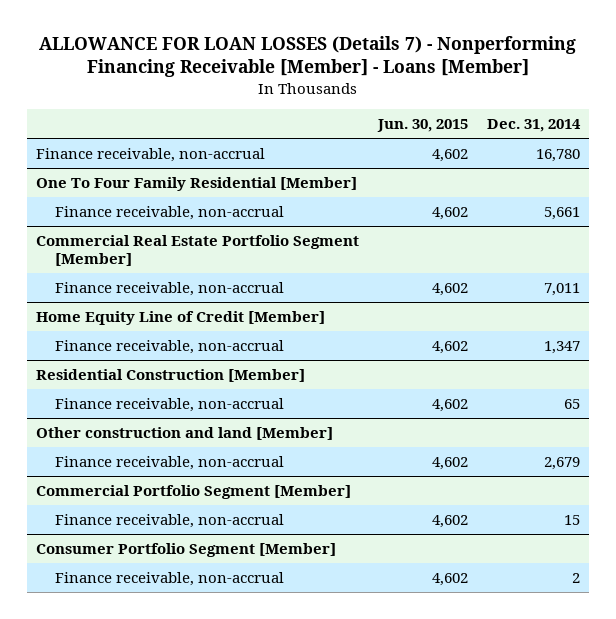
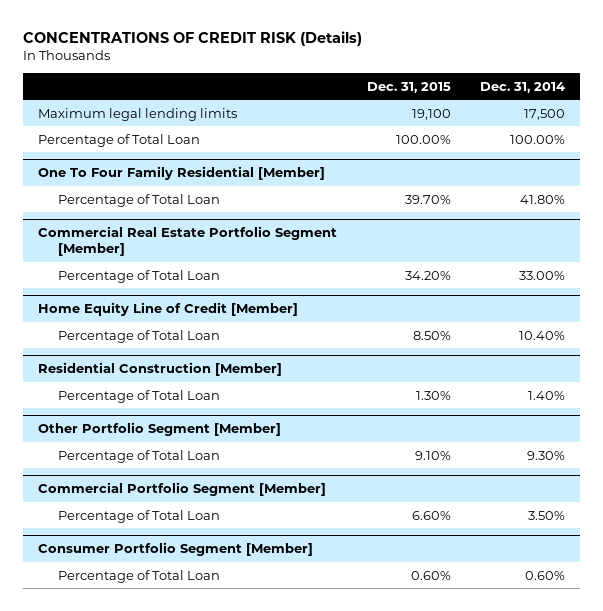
- ALLOWANCE FOR LOAN LOSSES (Details 7) - Nonperforming Financing Receivable [Member] - Loans [Member]
+ CONCENTRATIONS OF CREDIT RISK (Details)
- | Jun. 30, 2015 | Dec. 31, 2014
+ | Dec. 31, 2015 | Dec. 31, 2014
- Finance receivable, non-accrual | 4,602 | 16,780
+ Maximum legal lending limits | 19,100 | 17,500
+ Percentage of Total Loan | 100.00% | 100.00%
@ One To Four Family Residential [Member]
- Finance receivable, non-accrual | 4,602 | 5,661
+ Percentage of Total Loan | 39.70% | 41.80%
@ Commercial Real Estate Portfolio Segment [Member]
- Finance receivable, non-accrual | 4,602 | 7,011
+ Percentage of Total Loan | 34.20% | 33.00%
@ Home Equity Line of Credit [Member]
- Finance receivable, non-accrual | 4,602 | 1,347
+ Percentage of Total Loan | 8.50% | 10.40%
@ Residential Construction [Member]
- Finance receivable, non-accrual | 4,602 | 65
- Other construction and land [Member]
- Finance receivable, non-accrual | 4,602 | 2,679
@ Residential Construction [Member]
+ Percentage of Total Loan | 1.30% | 1.40%
+ Other Portfolio Segment [Member]
+ Percentage of Total Loan | 9.10% | 9.30%
@ Commercial Portfolio Segment [Member]
- Finance receivable, non-accrual | 4,602 | 15
+ Percentage of Total Loan | 6.60% | 3.50%
@ Consumer Portfolio Segment [Member]
- Finance receivable, non-accrual | 4,602 | 2
+ Percentage of Total Loan | 0.60% | 0.60%

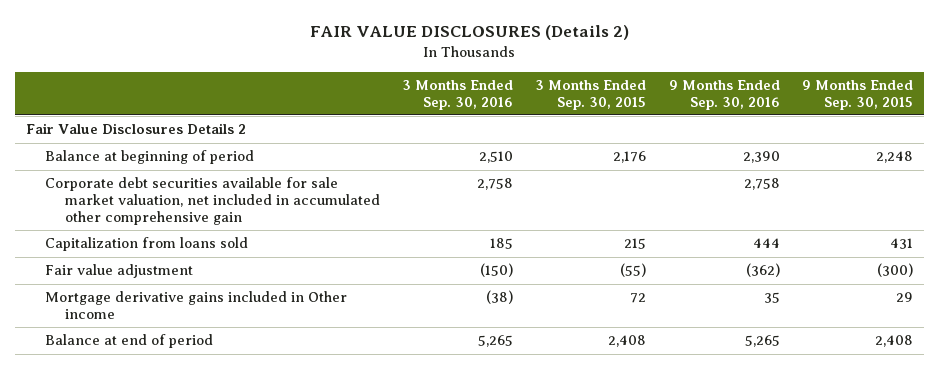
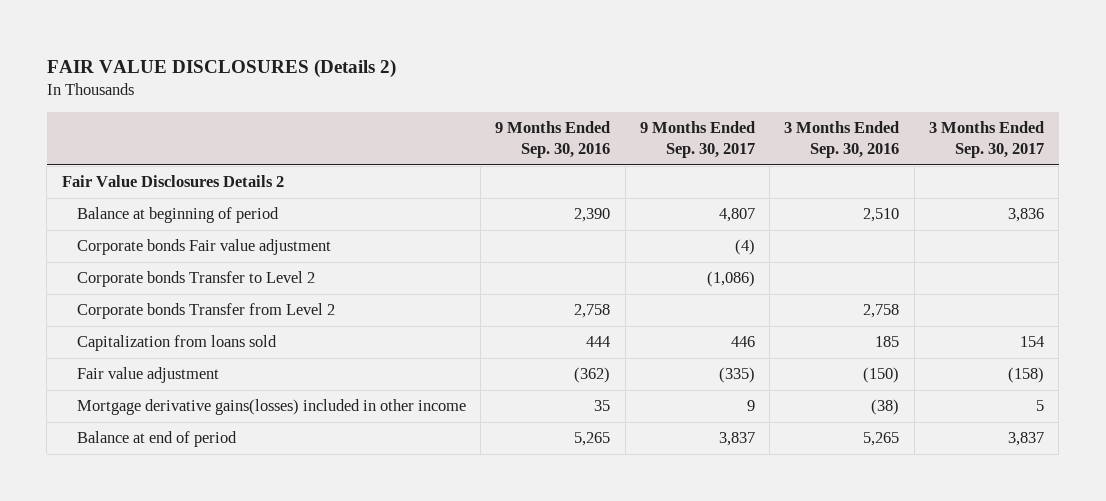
- | 3 Months Ended Sep. 30, 2016 | 3 Months Ended Sep. 30, 2015 | 9 Months Ended Sep. 30, 2016 | 9 Months Ended Sep. 30, 2015
+ | 9 Months Ended Sep. 30, 2016 | 9 Months Ended Sep. 30, 2017 | 3 Months Ended Sep. 30, 2016 | 3 Months Ended Sep. 30, 2017
- Corporate debt securities available for sale market valuation, net included in accumulated other comprehensive gain | 2,758 | | 2,758 |
+ Corporate bonds Fair value adjustment | | (4) | |
+ Corporate bonds Transfer to Level 2 | | (1,086) | |
+ Corporate bonds Transfer from Level 2 | 2,758 | | 2,758 |
- Mortgage derivative gains included in Other income | (38) | 72 | 35 | 29
+ Mortgage derivative gains(losses) included in other income | 35 | 9 | (38) | 5

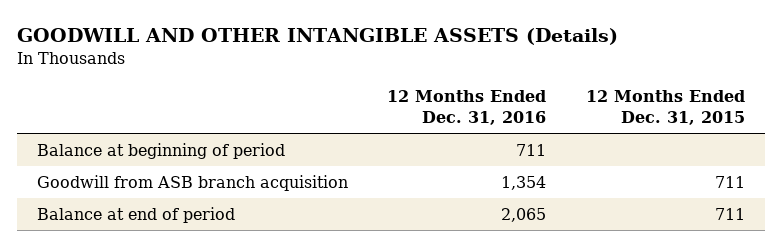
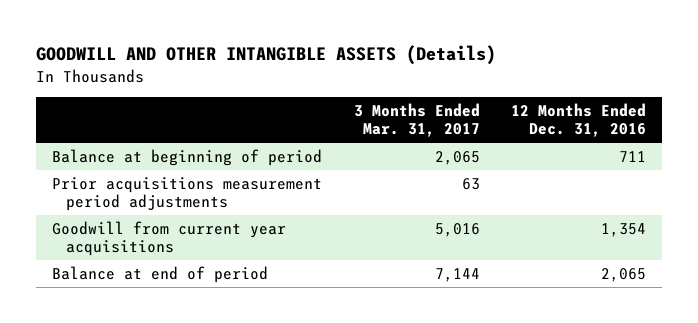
- | 12 Months Ended Dec. 31, 2016 | 12 Months Ended Dec. 31, 2015
+ | 3 Months Ended Mar. 31, 2017 | 12 Months Ended Dec. 31, 2016
- Goodwill from ASB branch acquisition | 1,354 | 711
+ Prior acquisitions measurement period adjustments | 63 |
+ Goodwill from current year acquisitions | 5,016 | 1,354

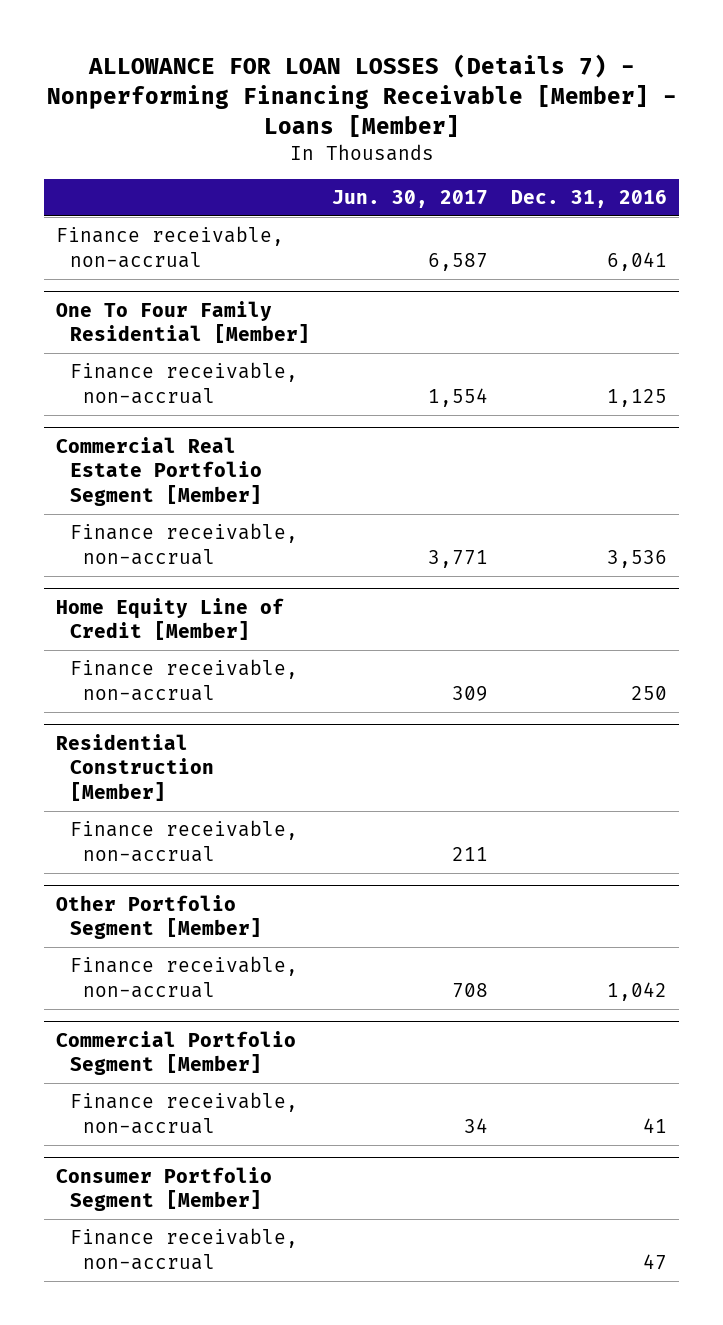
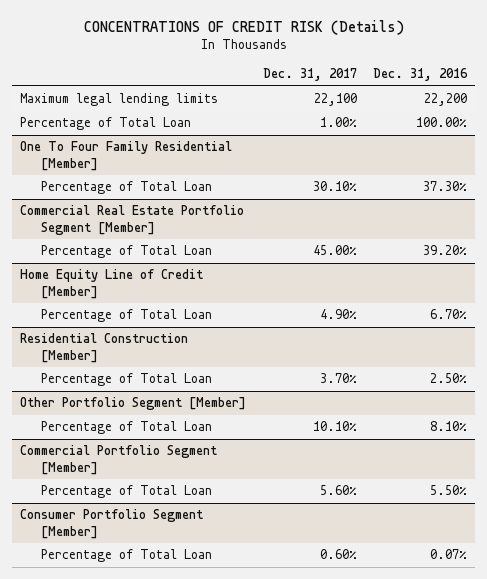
- ALLOWANCE FOR LOAN LOSSES (Details 7) - Nonperforming Financing Receivable [Member] - Loans [Member]
+ CONCENTRATIONS OF CREDIT RISK (Details)
- | Jun. 30, 2017 | Dec. 31, 2016
+ | Dec. 31, 2017 | Dec. 31, 2016
- Finance receivable, non-accrual | 6,587 | 6,041
+ Maximum legal lending limits | 22,100 | 22,200
+ Percentage of Total Loan | 1.00% | 100.00%
@ One To Four Family Residential [Member]
- Finance receivable, non-accrual | 1,554 | 1,125
+ Percentage of Total Loan | 30.10% | 37.30%
@ Commercial Real Estate Portfolio Segment [Member]
- Finance receivable, non-accrual | 3,771 | 3,536
+ Percentage of Total Loan | 45.00% | 39.20%
@ Home Equity Line of Credit [Member]
- Finance receivable, non-accrual | 309 | 250
+ Percentage of Total Loan | 4.90% | 6.70%
@ Residential Construction [Member]
- Finance receivable, non-accrual | 211 |
+ Percentage of Total Loan | 3.70% | 2.50%
@ Other Portfolio Segment [Member]
- Finance receivable, non-accrual | 708 | 1,042
+ Percentage of Total Loan | 10.10% | 8.10%
@ Commercial Portfolio Segment [Member]
- Finance receivable, non-accrual | 34 | 41
+ Percentage of Total Loan | 5.60% | 5.50%
@ Consumer Portfolio Segment [Member]
- Finance receivable, non-accrual | | 47
+ Percentage of Total Loan | 0.60% | 0.07%

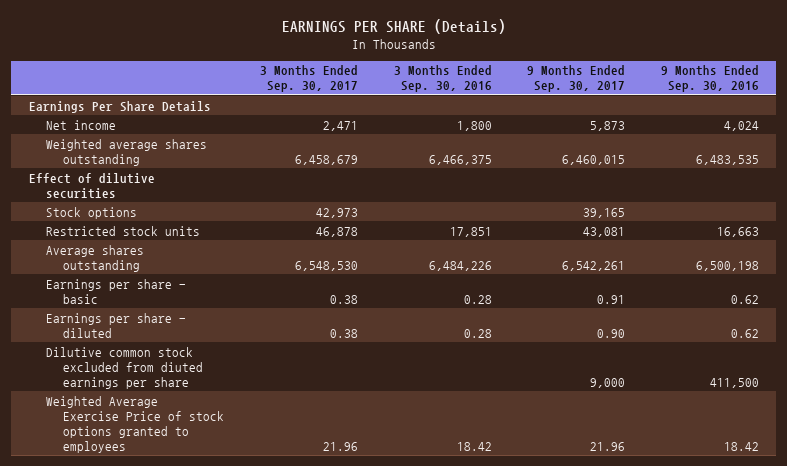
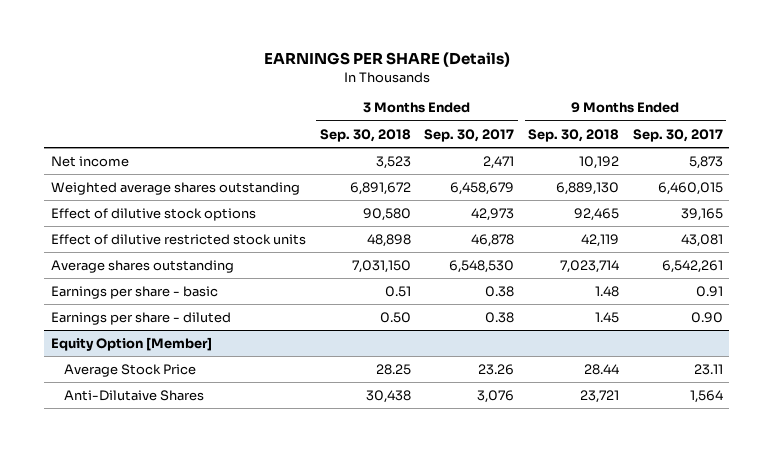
- | 3 Months Ended Sep. 30, 2017 | 3 Months Ended Sep. 30, 2016 | 9 Months Ended Sep. 30, 2017 | 9 Months Ended Sep. 30, 2016
+ | 3 Months Ended Sep. 30, 2018 | 3 Months Ended Sep. 30, 2017 | 9 Months Ended Sep. 30, 2018 | 9 Months Ended Sep. 30, 2017
- Earnings Per Share Details
- Effect of dilutive securities
- Stock options | 42,973 | | 39,165 |
- Restricted stock units | 46,878 | 17,851 | 43,081 | 16,663
+ Effect of dilutive stock options | 90,580 | 42,973 | 92,465 | 39,165
+ Effect of dilutive restricted stock units | 48,898 | 46,878 | 42,119 | 43,081
- Dilutive common stock excluded from diuted earnings per share | | | 9,000 | 411,500
- Weighted Average Exercise Price of stock options granted to employees | 21.96 | 18.42 | 21.96 | 18.42
+ Equity Option [Member]
+ Average Stock Price | 28.25 | 23.26 | 28.44 | 23.11
+ Anti-Dilutaive Shares | 30,438 | 3,076 | 23,721 | 1,564

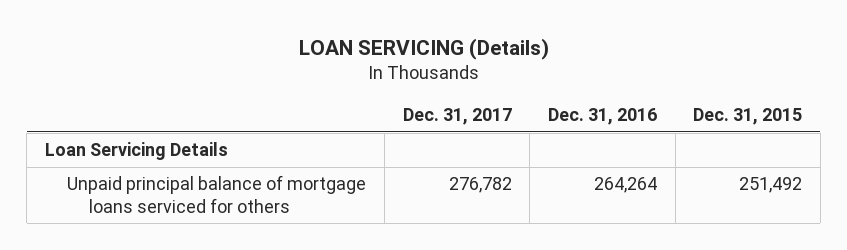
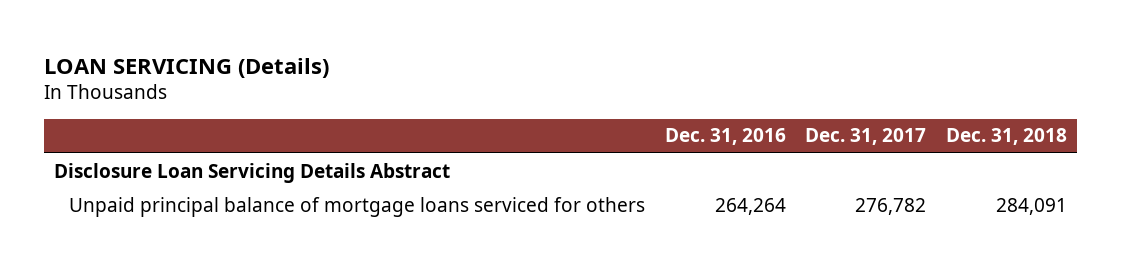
- | Dec. 31, 2017 | Dec. 31, 2016 | Dec. 31, 2015
+ | Dec. 31, 2016 | Dec. 31, 2017 | Dec. 31, 2018
- Loan Servicing Details
+ Disclosure Loan Servicing Details Abstract

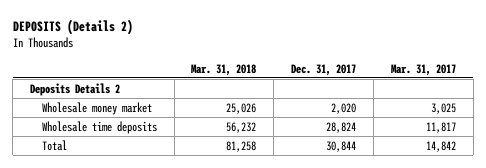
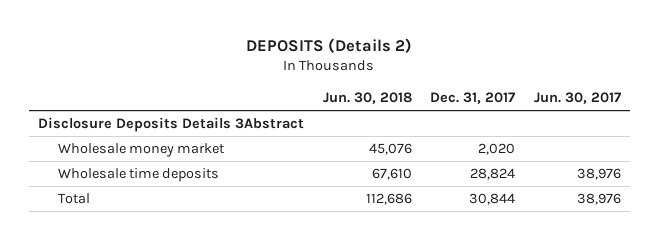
- | Mar. 31, 2018 | Dec. 31, 2017 | Mar. 31, 2017
+ | Jun. 30, 2018 | Dec. 31, 2017 | Jun. 30, 2017
- Deposits Details 2
+ Disclosure Deposits Details 3Abstract

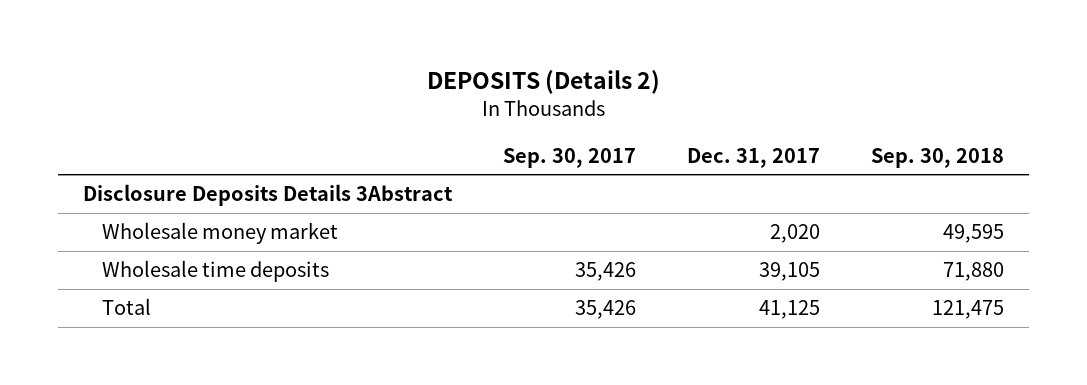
- | Jun. 30, 2018 | Dec. 31, 2017 | Jun. 30, 2017
+ | Sep. 30, 2017 | Dec. 31, 2017 | Sep. 30, 2018
- Wholesale time deposits | 67,610 | 28,824 | 38,976
- Total | 112,686 | 30,844 | 38,976
+ Wholesale time deposits | 35,426 | 39,105 | 71,880
+ Total | 35,426 | 41,125 | 121,475

